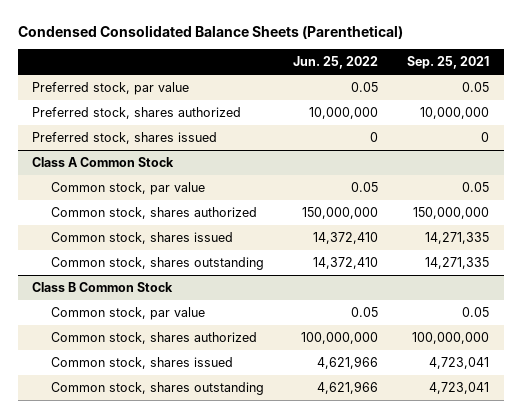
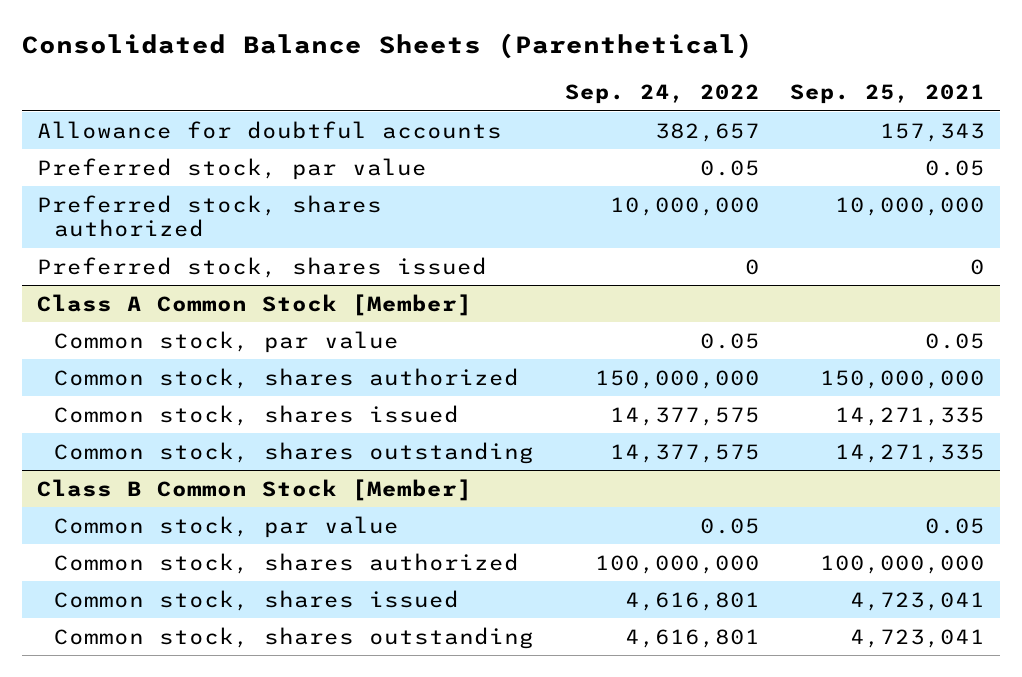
- Condensed Consolidated Balance Sheets (Parenthetical)
+ Consolidated Balance Sheets (Parenthetical)
- | Jun. 25, 2022 | Sep. 25, 2021
+ | Sep. 24, 2022 | Sep. 25, 2021
+ Allowance for doubtful accounts | 382,657 | 157,343
- Class A Common Stock
+ Class A Common Stock [Member]
- Class B Common Stock
+ Class B Common Stock [Member]

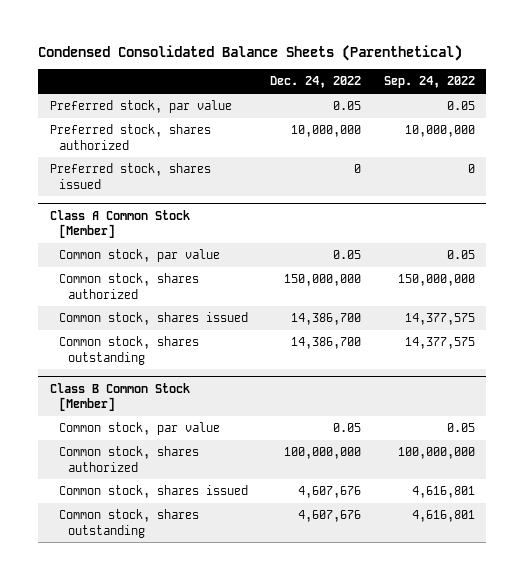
- Consolidated Balance Sheets (Parenthetical)
+ Condensed Consolidated Balance Sheets (Parenthetical)
- | Sep. 24, 2022 | Sep. 25, 2021
+ | Dec. 24, 2022 | Sep. 24, 2022
- Allowance for doubtful accounts | 382,657 | 157,343

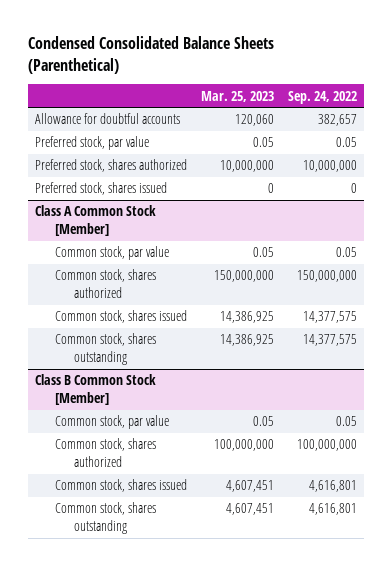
- | Dec. 24, 2022 | Sep. 24, 2022
+ | Mar. 25, 2023 | Sep. 24, 2022
+ Allowance for doubtful accounts | 120,060 | 382,657

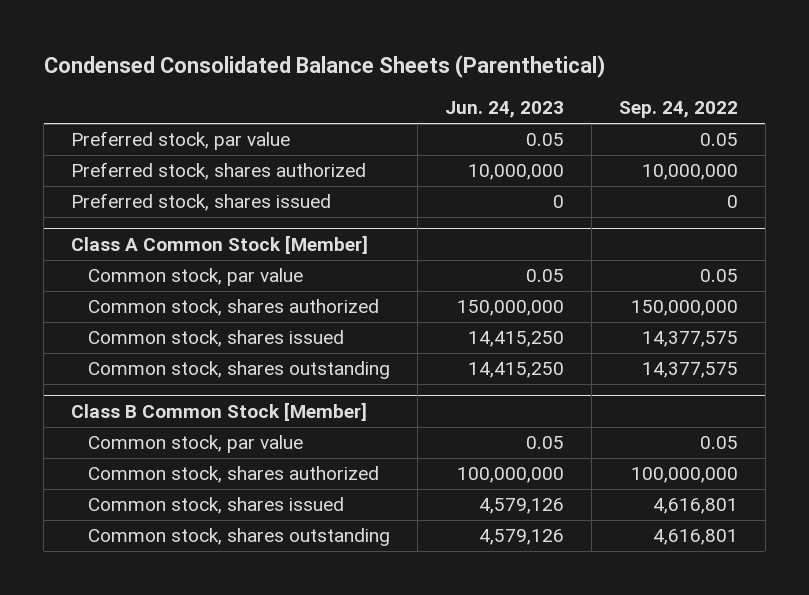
- | Mar. 25, 2023 | Sep. 24, 2022
+ | Jun. 24, 2023 | Sep. 24, 2022
- Allowance for doubtful accounts | 120,060 | 382,657

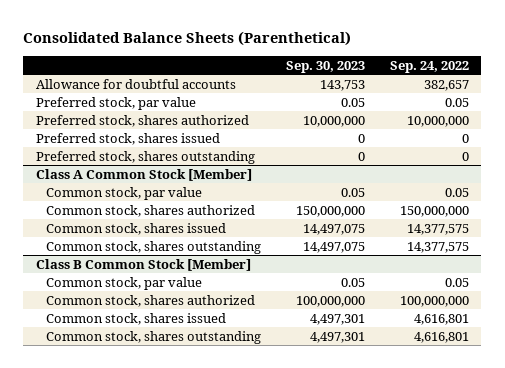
- Condensed Consolidated Balance Sheets (Parenthetical)
+ Consolidated Balance Sheets (Parenthetical)
- | Jun. 24, 2023 | Sep. 24, 2022
+ | Sep. 30, 2023 | Sep. 24, 2022
+ Allowance for doubtful accounts | 143,753 | 382,657
+ Preferred stock, shares outstanding | 0 | 0

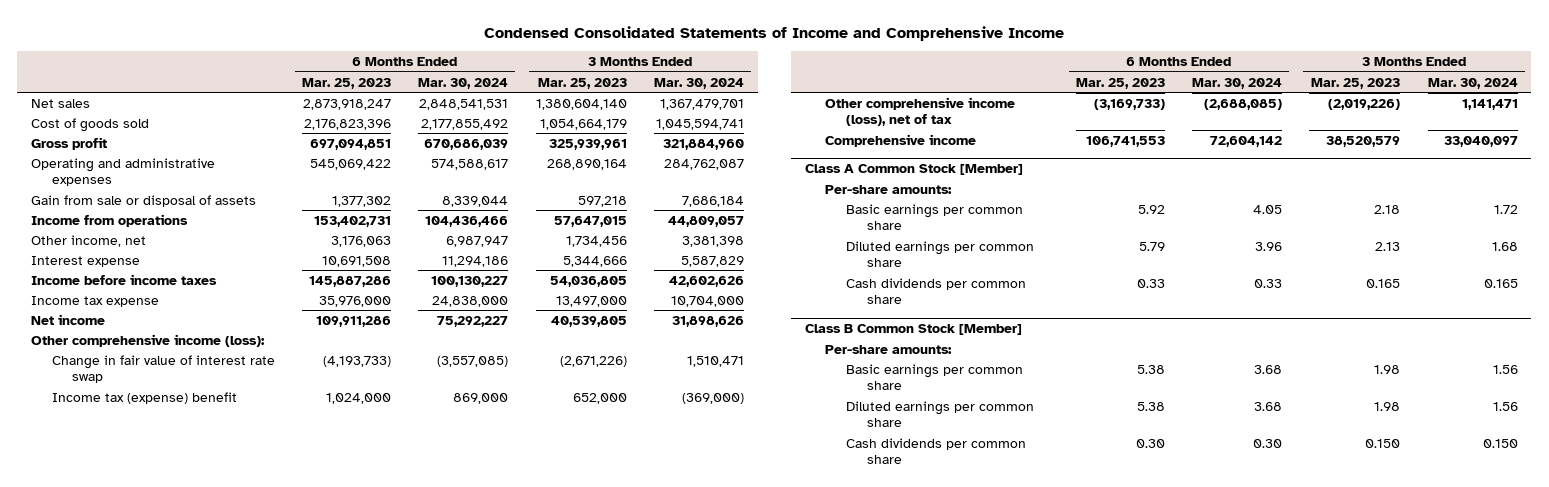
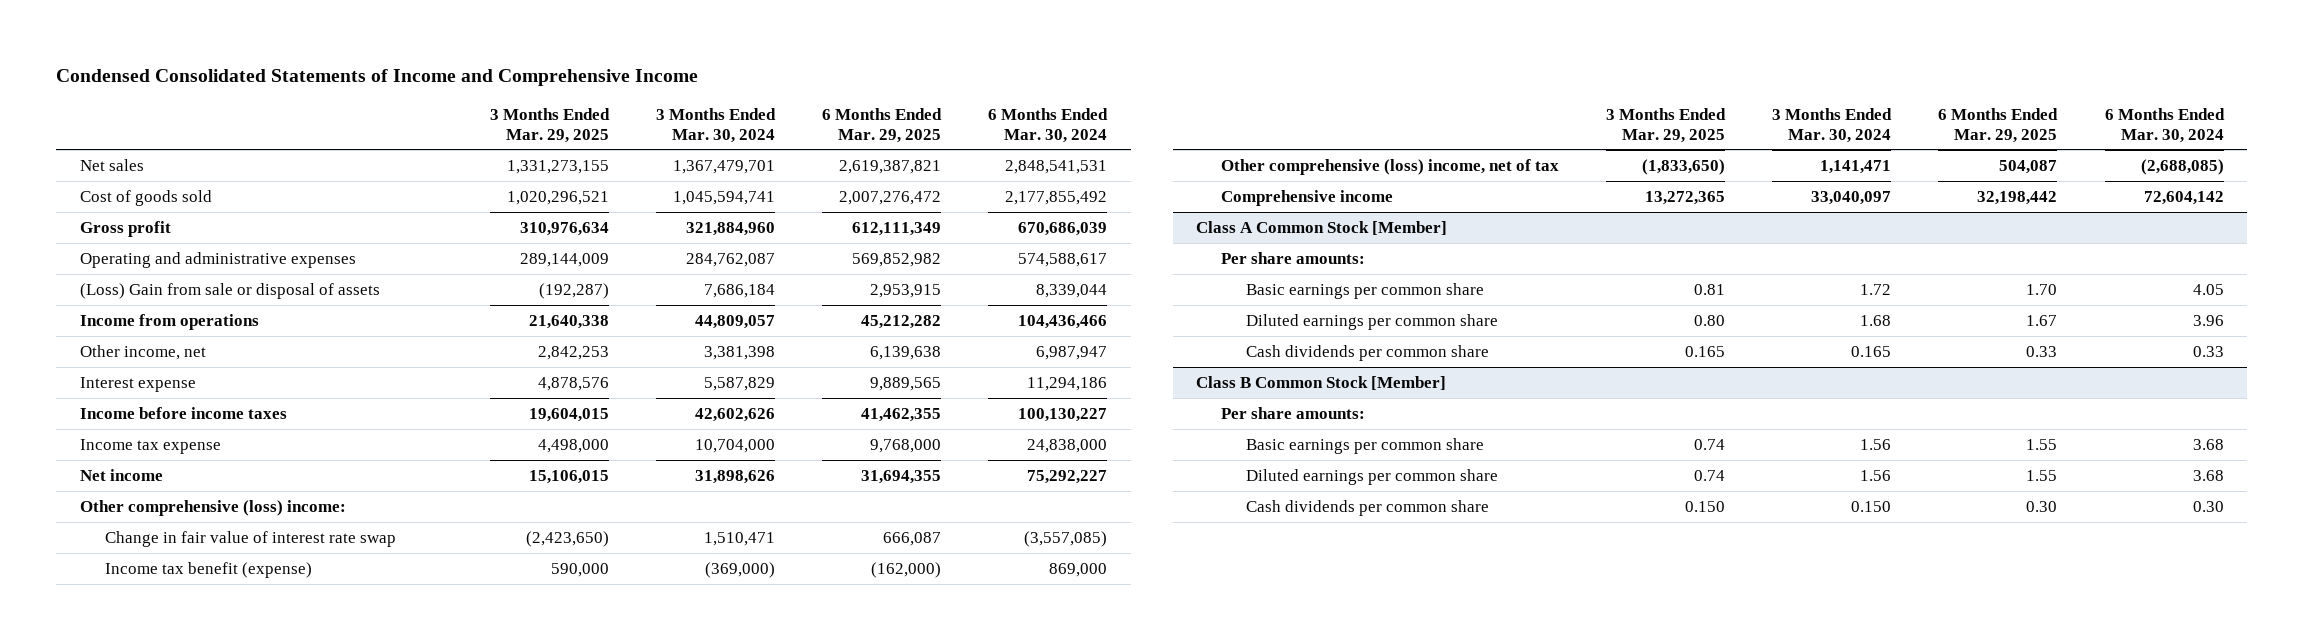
- | 6 Months Ended Mar. 25, 2023 | 6 Months Ended Mar. 30, 2024 | 3 Months Ended Mar. 25, 2023 | 3 Months Ended Mar. 30, 2024
+ | 3 Months Ended Mar. 29, 2025 | 3 Months Ended Mar. 30, 2024 | 6 Months Ended Mar. 29, 2025 | 6 Months Ended Mar. 30, 2024
- Gain from sale or disposal of assets | 1,377,302 | 8,339,044 | 597,218 | 7,686,184
+ (Loss) Gain from sale or disposal of assets | (192,287) | 7,686,184 | 2,953,915 | 8,339,044
- Other comprehensive income (loss):
+ Other comprehensive (loss) income:
- Income tax (expense) benefit | 1,024,000 | 869,000 | 652,000 | (369,000)
- Other comprehensive income (loss), net of tax | (3,169,733) | (2,688,085) | (2,019,226) | 1,141,471
+ Income tax benefit (expense) | 590,000 | (369,000) | (162,000) | 869,000
+ Other comprehensive (loss) income, net of tax | (1,833,650) | 1,141,471 | 504,087 | (2,688,085)
@ Class A Common Stock [Member]
- Per-share amounts:
+ Per share amounts:
@ Class B Common Stock [Member]
- Per-share amounts:
+ Per share amounts:

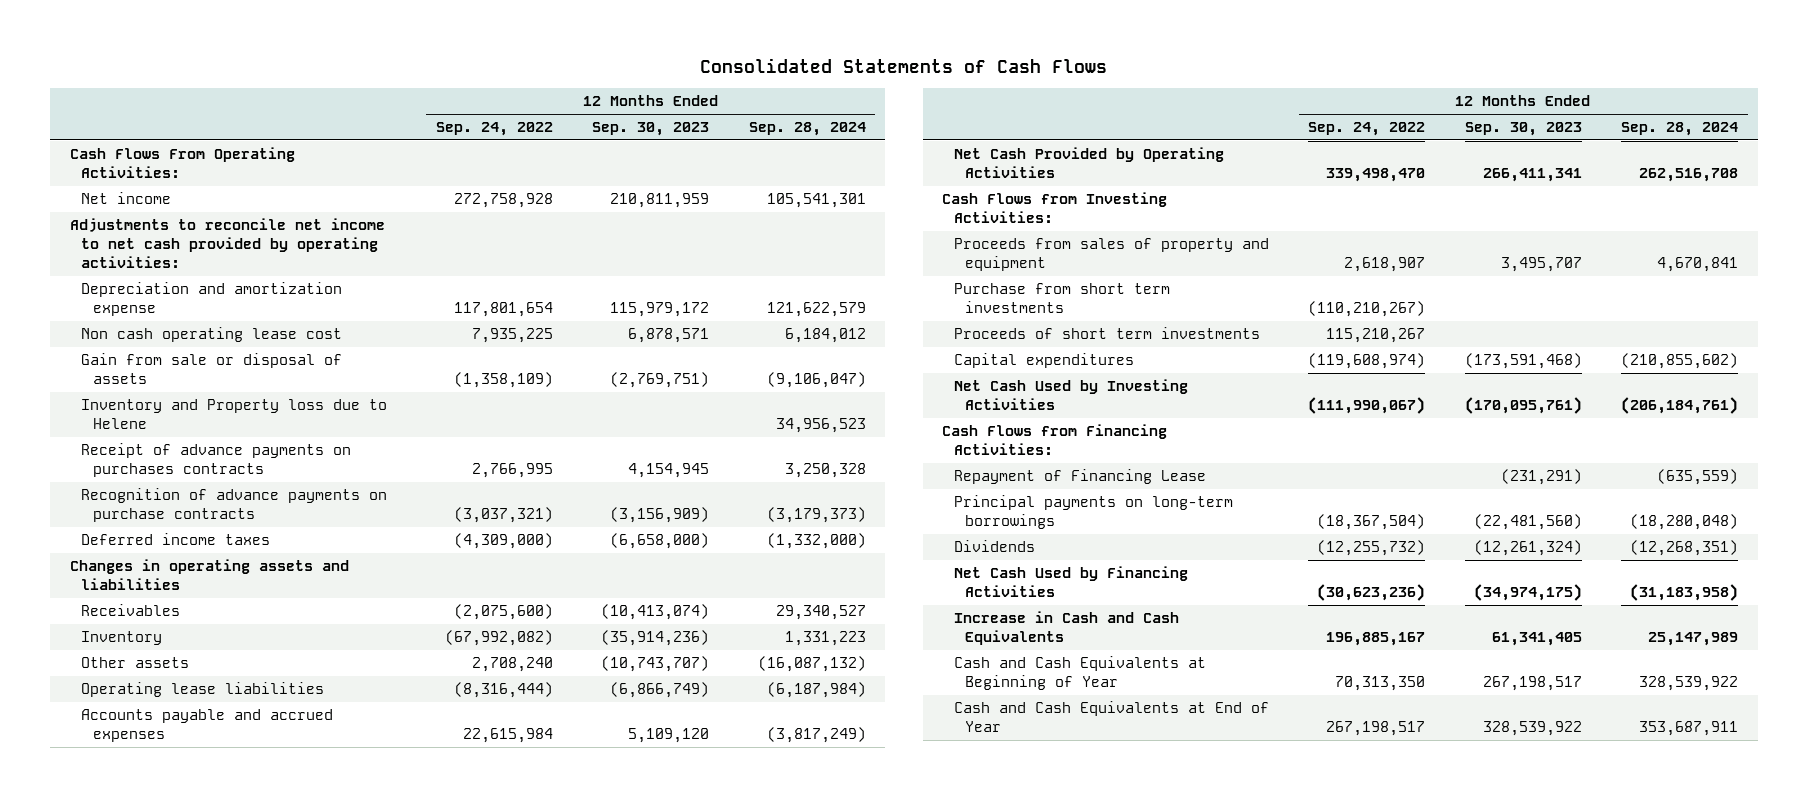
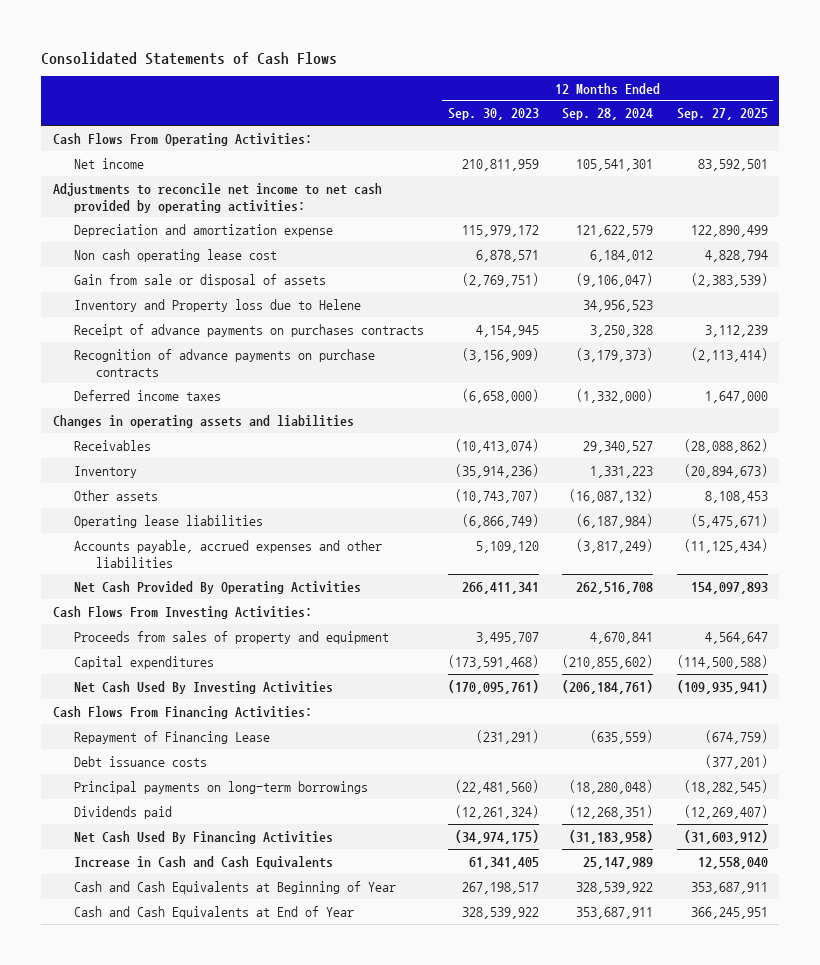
- | 12 Months Ended Sep. 24, 2022 | 12 Months Ended Sep. 30, 2023 | 12 Months Ended Sep. 28, 2024
+ | 12 Months Ended Sep. 30, 2023 | 12 Months Ended Sep. 28, 2024 | 12 Months Ended Sep. 27, 2025
- Accounts payable and accrued expenses | 22,615,984 | 5,109,120 | (3,817,249)
- Net Cash Provided by Operating Activities | 339,498,470 | 266,411,341 | 262,516,708
- Cash Flows from Investing Activities:
+ Accounts payable, accrued expenses and other liabilities | 5,109,120 | (3,817,249) | (11,125,434)
+ Net Cash Provided By Operating Activities | 266,411,341 | 262,516,708 | 154,097,893
+ Cash Flows From Investing Activities:
- Purchase from short term investments | (110,210,267) | |
- Proceeds of short term investments | 115,210,267 | |
- Net Cash Used by Investing Activities | (111,990,067) | (170,095,761) | (206,184,761)
- Cash Flows from Financing Activities:
+ Net Cash Used By Investing Activities | (170,095,761) | (206,184,761) | (109,935,941)
+ Cash Flows From Financing Activities:
+ Debt issuance costs | | | (377,201)
- Dividends | (12,255,732) | (12,261,324) | (12,268,351)
- Net Cash Used by Financing Activities | (30,623,236) | (34,974,175) | (31,183,958)
+ Dividends paid | (12,261,324) | (12,268,351) | (12,269,407)
+ Net Cash Used By Financing Activities | (34,974,175) | (31,183,958) | (31,603,912)

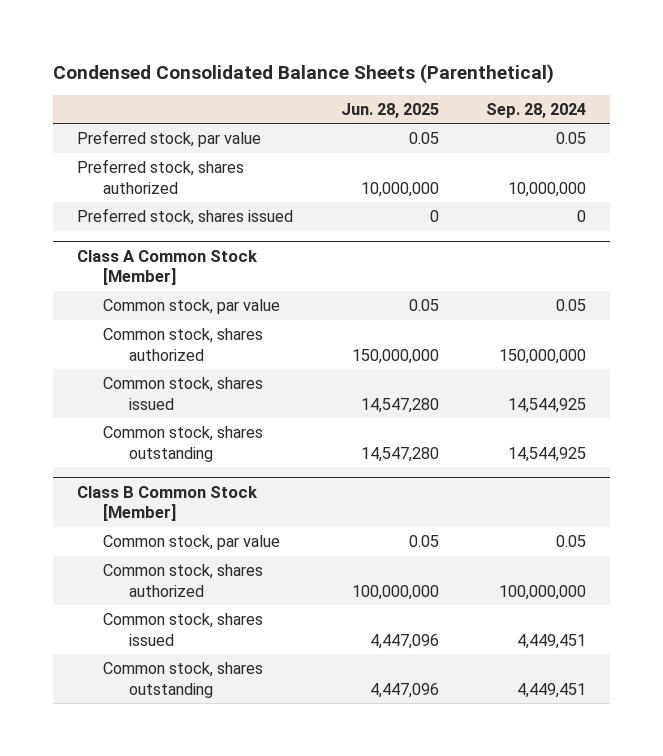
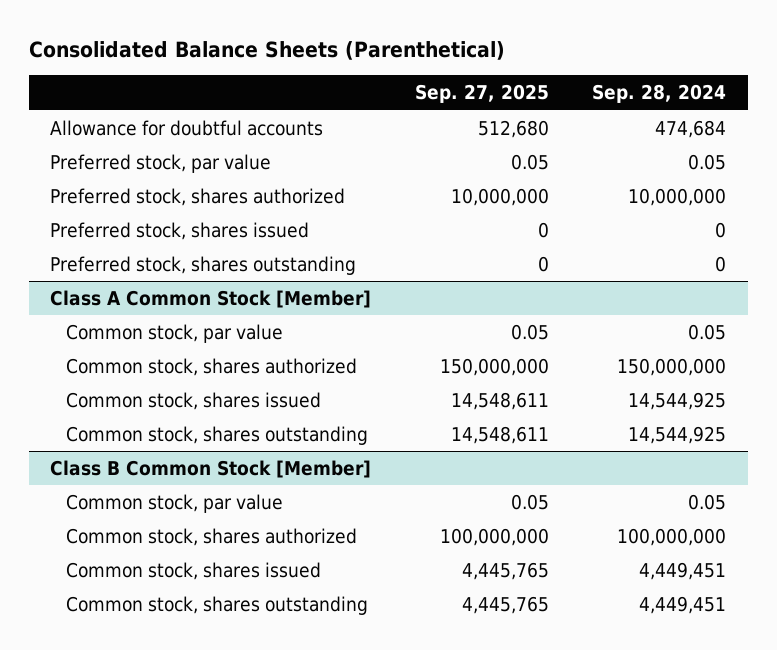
- Condensed Consolidated Balance Sheets (Parenthetical)
+ Consolidated Balance Sheets (Parenthetical)
- | Jun. 28, 2025 | Sep. 28, 2024
+ | Sep. 27, 2025 | Sep. 28, 2024
+ Allowance for doubtful accounts | 512,680 | 474,684
+ Preferred stock, shares outstanding | 0 | 0

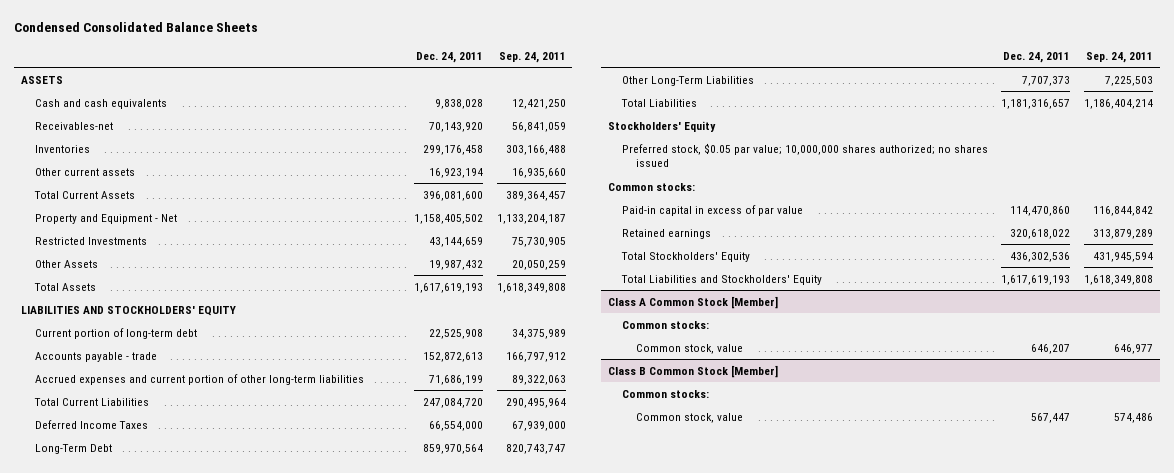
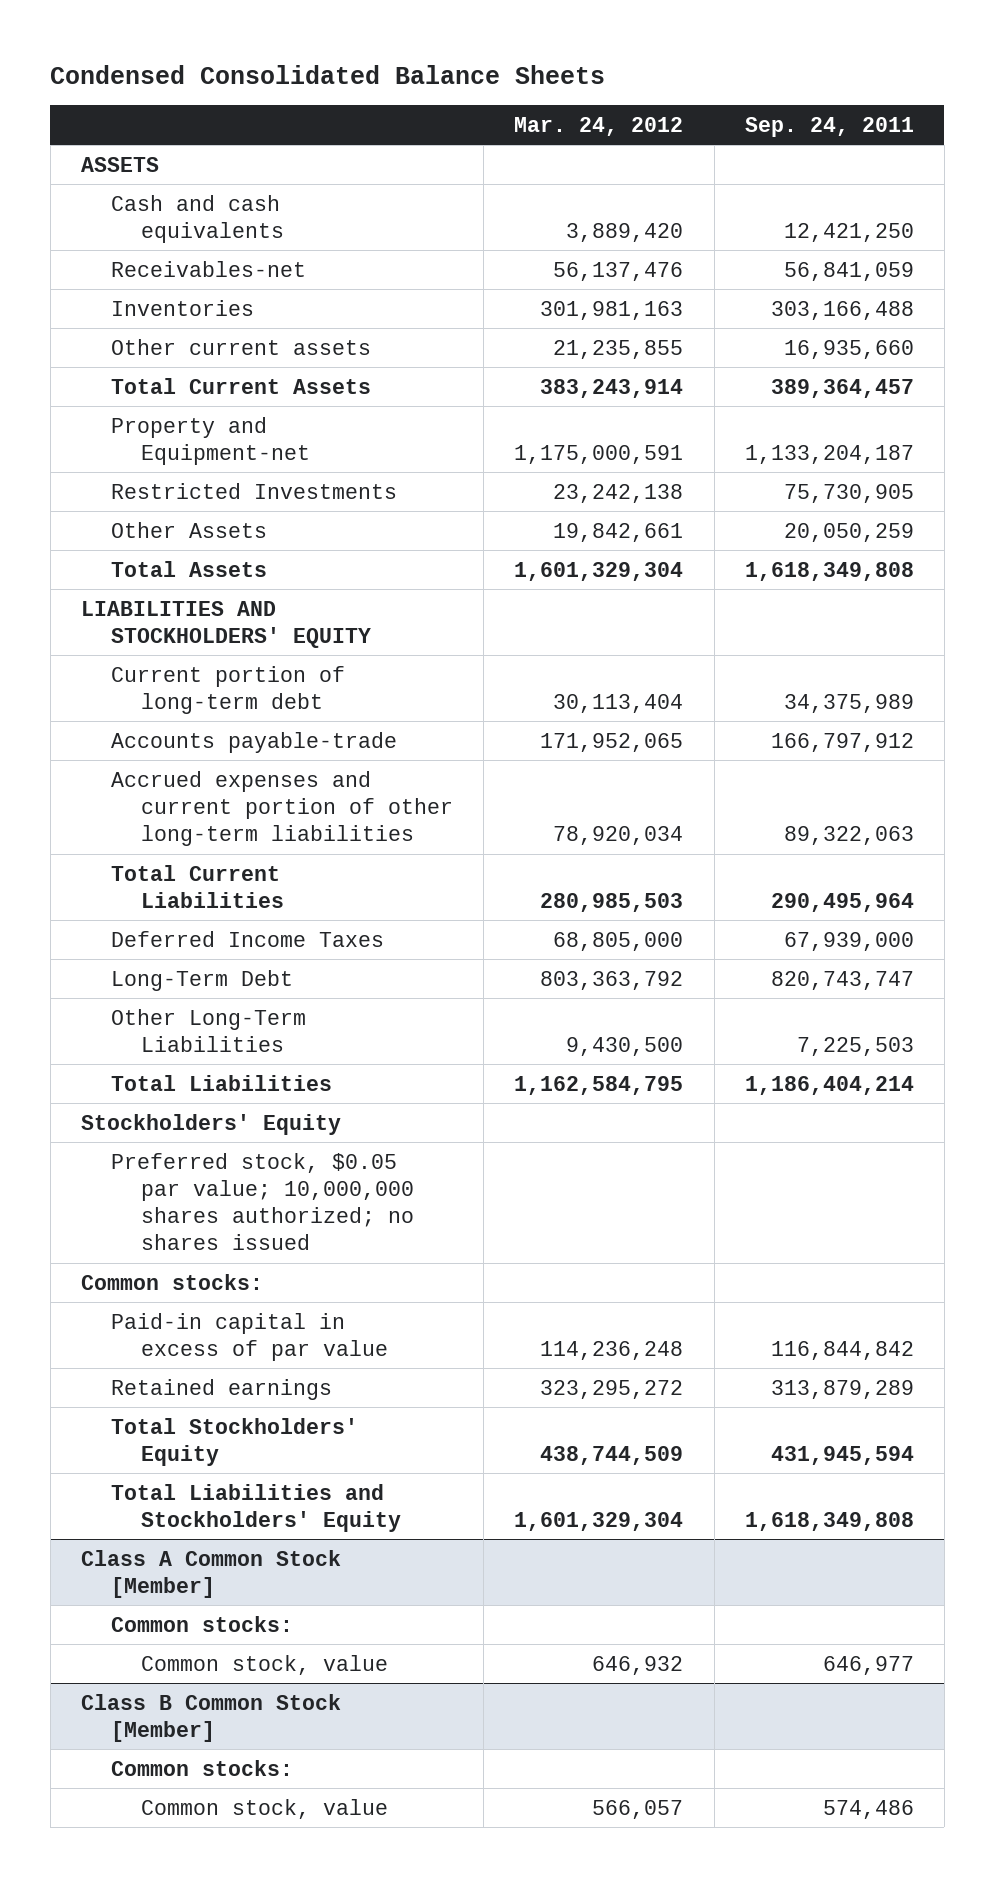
- | Dec. 24, 2011 | Sep. 24, 2011
+ | Mar. 24, 2012 | Sep. 24, 2011
- Property and Equipment - Net | 1,158,405,502 | 1,133,204,187
+ Property and Equipment-net | 1,175,000,591 | 1,133,204,187
- Accounts payable - trade | 152,872,613 | 166,797,912
+ Accounts payable-trade | 171,952,065 | 166,797,912

